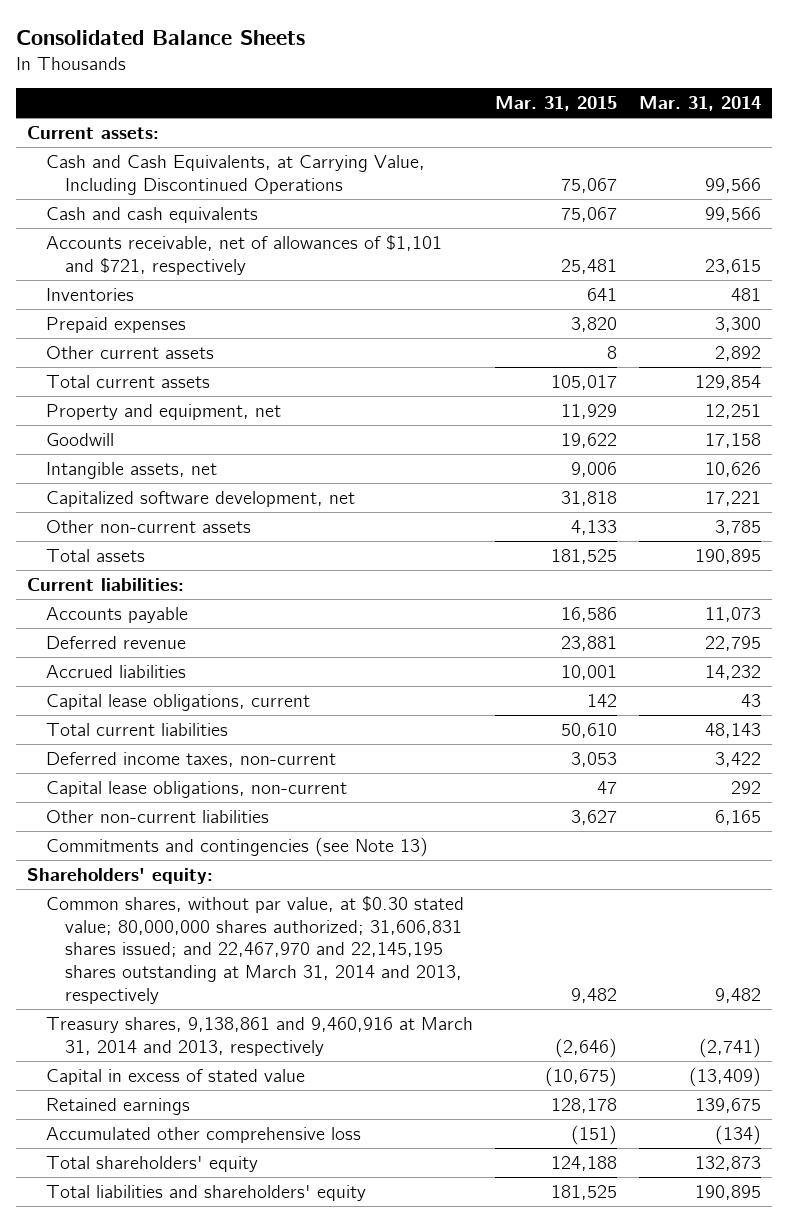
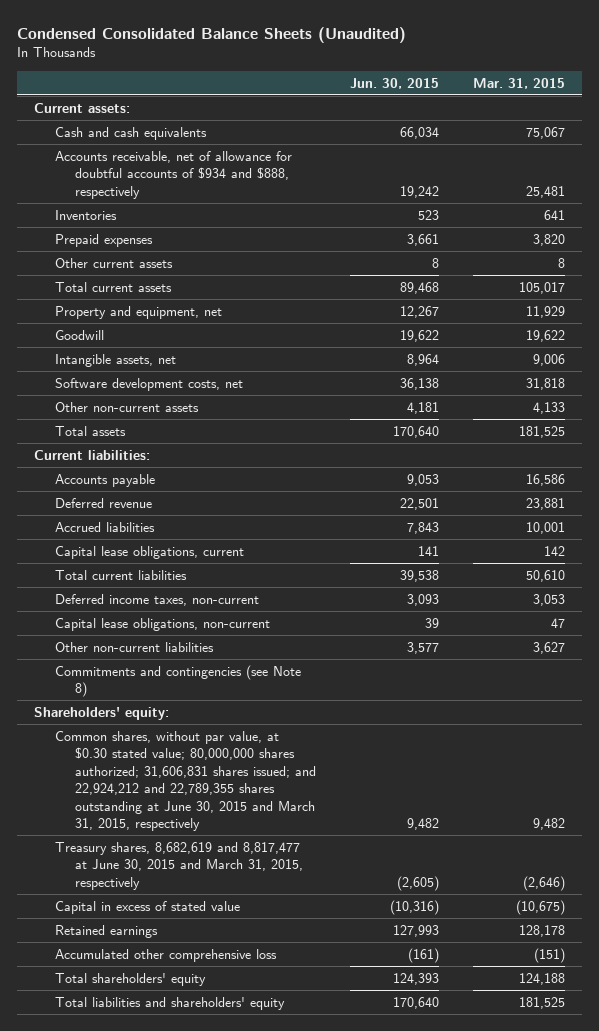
- Consolidated Balance Sheets
+ Condensed Consolidated Balance Sheets (Unaudited)
- | Mar. 31, 2015 | Mar. 31, 2014
+ | Jun. 30, 2015 | Mar. 31, 2015
- Cash and Cash Equivalents, at Carrying Value, Including Discontinued Operations | 75,067 | 99,566
- Accounts receivable, net of allowances of $1,101 and $721, respectively | 25,481 | 23,615
+ Accounts receivable, net of allowance for doubtful accounts of $934 and $888, respectively | 19,242 | 25,481
- Capitalized software development, net | 31,818 | 17,221
+ Software development costs, net | 36,138 | 31,818
- Commitments and contingencies (see Note 13)
+ Commitments and contingencies (see Note 8)
- Common shares, without par value, at $0.30 stated value; 80,000,000 shares authorized; 31,606,831 shares issued; and 22,467,970 and 22,145,195 shares outstanding at March 31, 2014 and 2013, respectively | 9,482 | 9,482
- Treasury shares, 9,138,861 and 9,460,916 at March 31, 2014 and 2013, respectively | (2,646) | (2,741)
+ Common shares, without par value, at $0.30 stated value; 80,000,000 shares authorized; 31,606,831 shares issued; and 22,924,212 and 22,789,355 shares outstanding at June 30, 2015 and March 31, 2015, respectively | 9,482 | 9,482
+ Treasury shares, 8,682,619 and 8,817,477 at June 30, 2015 and March 31, 2015, respectively | (2,605) | (2,646)

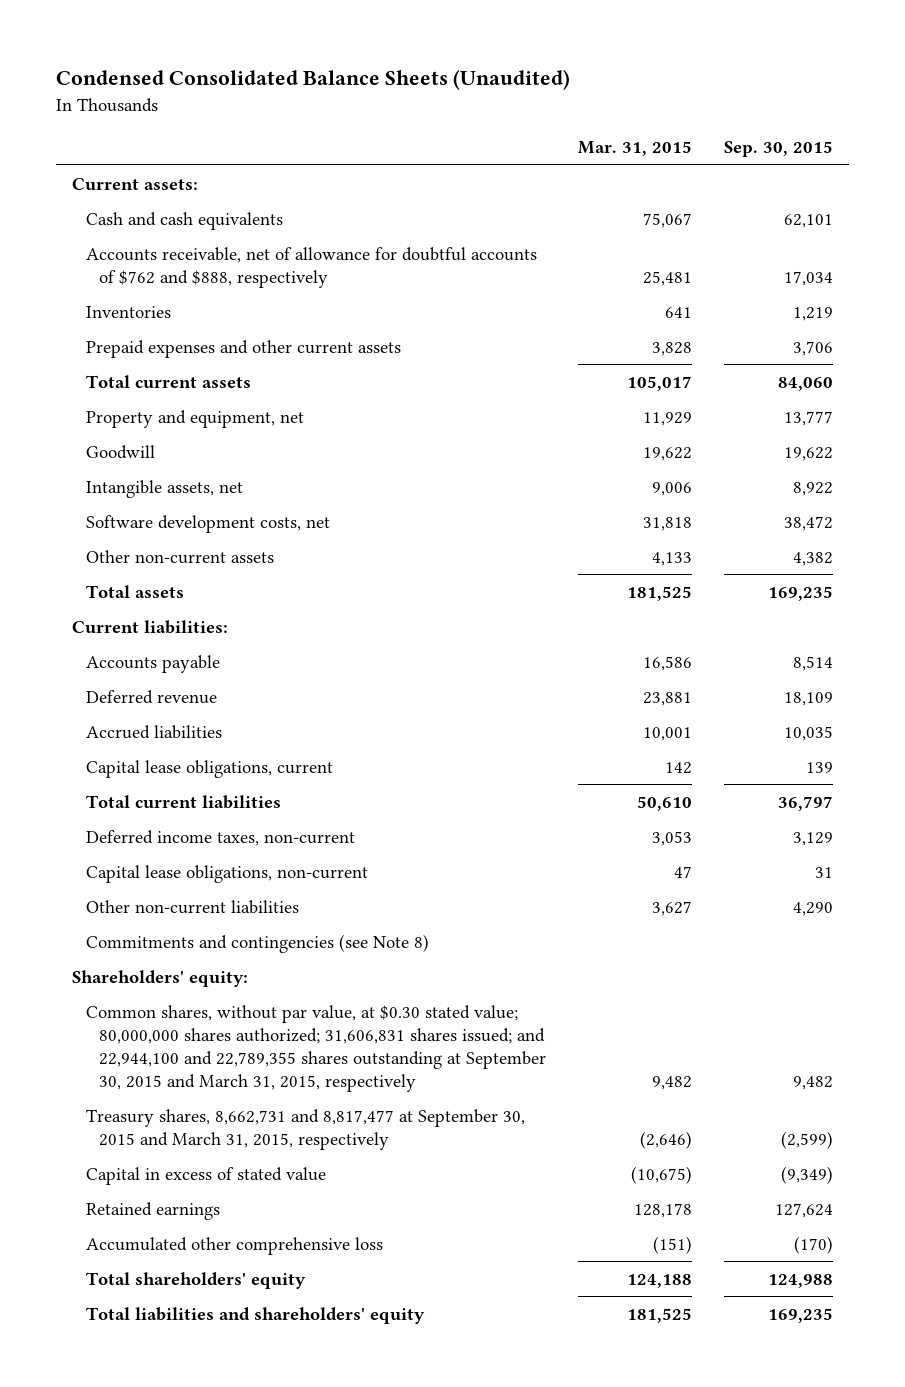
- | Jun. 30, 2015 | Mar. 31, 2015
+ | Mar. 31, 2015 | Sep. 30, 2015
- Accounts receivable, net of allowance for doubtful accounts of $934 and $888, respectively | 19,242 | 25,481
+ Accounts receivable, net of allowance for doubtful accounts of $762 and $888, respectively | 25,481 | 17,034
- Prepaid expenses | 3,661 | 3,820
- Other current assets | 8 | 8
+ Prepaid expenses and other current assets | 3,828 | 3,706
- Common shares, without par value, at $0.30 stated value; 80,000,000 shares authorized; 31,606,831 shares issued; and 22,924,212 and 22,789,355 shares outstanding at June 30, 2015 and March 31, 2015, respectively | 9,482 | 9,482
- Treasury shares, 8,682,619 and 8,817,477 at June 30, 2015 and March 31, 2015, respectively | (2,605) | (2,646)
+ Common shares, without par value, at $0.30 stated value; 80,000,000 shares authorized; 31,606,831 shares issued; and 22,944,100 and 22,789,355 shares outstanding at September 30, 2015 and March 31, 2015, respectively | 9,482 | 9,482
+ Treasury shares, 8,662,731 and 8,817,477 at September 30, 2015 and March 31, 2015, respectively | (2,646) | (2,599)

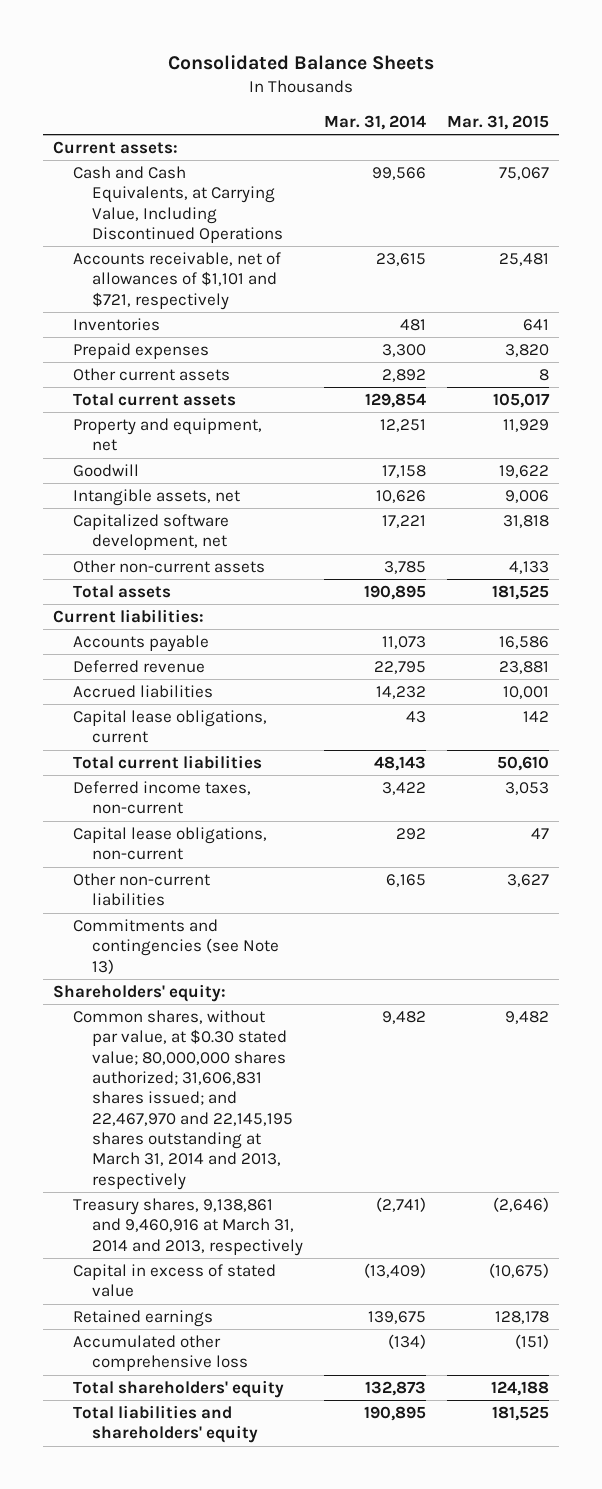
- Condensed Consolidated Balance Sheets (Unaudited)
+ Consolidated Balance Sheets
- | Mar. 31, 2015 | Sep. 30, 2015
+ | Mar. 31, 2014 | Mar. 31, 2015
- Cash and cash equivalents | 75,067 | 62,101
- Accounts receivable, net of allowance for doubtful accounts of $762 and $888, respectively | 25,481 | 17,034
+ Cash and Cash Equivalents, at Carrying Value, Including Discontinued Operations | 99,566 | 75,067
+ Accounts receivable, net of allowances of $1,101 and $721, respectively | 23,615 | 25,481
- Prepaid expenses and other current assets | 3,828 | 3,706
+ Prepaid expenses | 3,300 | 3,820
+ Other current assets | 2,892 | 8
- Software development costs, net | 31,818 | 38,472
+ Capitalized software development, net | 17,221 | 31,818
- Commitments and contingencies (see Note 8)
+ Commitments and contingencies (see Note 13)
- Common shares, without par value, at $0.30 stated value; 80,000,000 shares authorized; 31,606,831 shares issued; and 22,944,100 and 22,789,355 shares outstanding at September 30, 2015 and March 31, 2015, respectively | 9,482 | 9,482
- Treasury shares, 8,662,731 and 8,817,477 at September 30, 2015 and March 31, 2015, respectively | (2,646) | (2,599)
+ Common shares, without par value, at $0.30 stated value; 80,000,000 shares authorized; 31,606,831 shares issued; and 22,467,970 and 22,145,195 shares outstanding at March 31, 2014 and 2013, respectively | 9,482 | 9,482
+ Treasury shares, 9,138,861 and 9,460,916 at March 31, 2014 and 2013, respectively | (2,741) | (2,646)

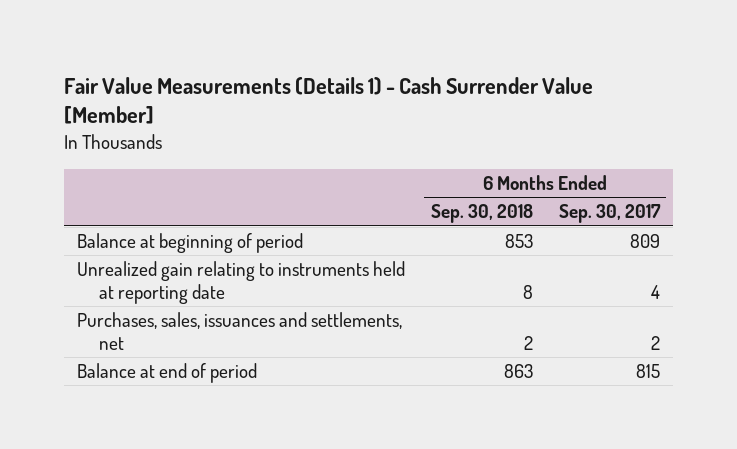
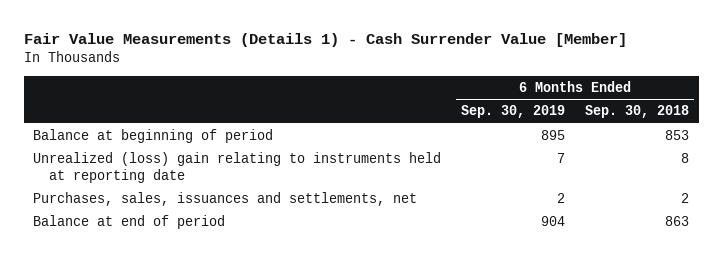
- | 6 Months Ended Sep. 30, 2018 | 6 Months Ended Sep. 30, 2017
+ | 6 Months Ended Sep. 30, 2019 | 6 Months Ended Sep. 30, 2018
- Unrealized gain relating to instruments held at reporting date | 8 | 4
+ Unrealized (loss) gain relating to instruments held at reporting date | 7 | 8

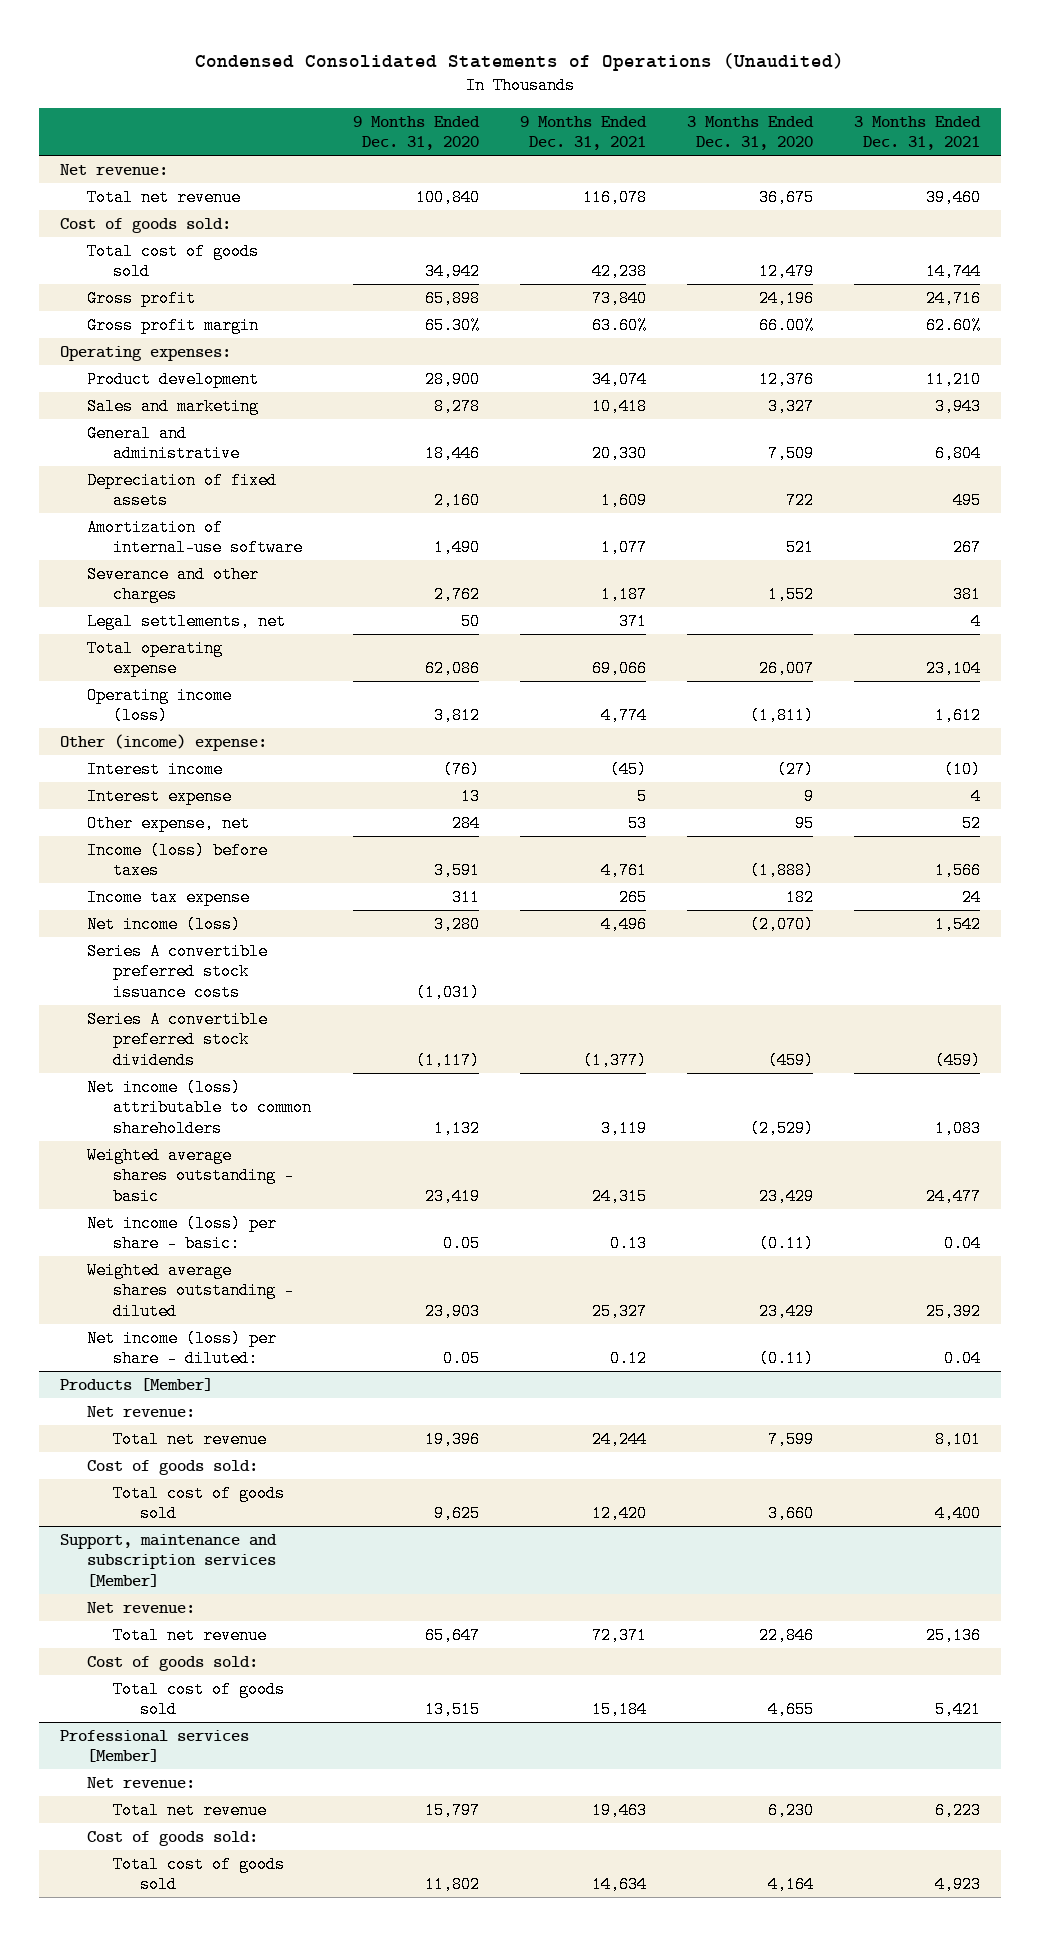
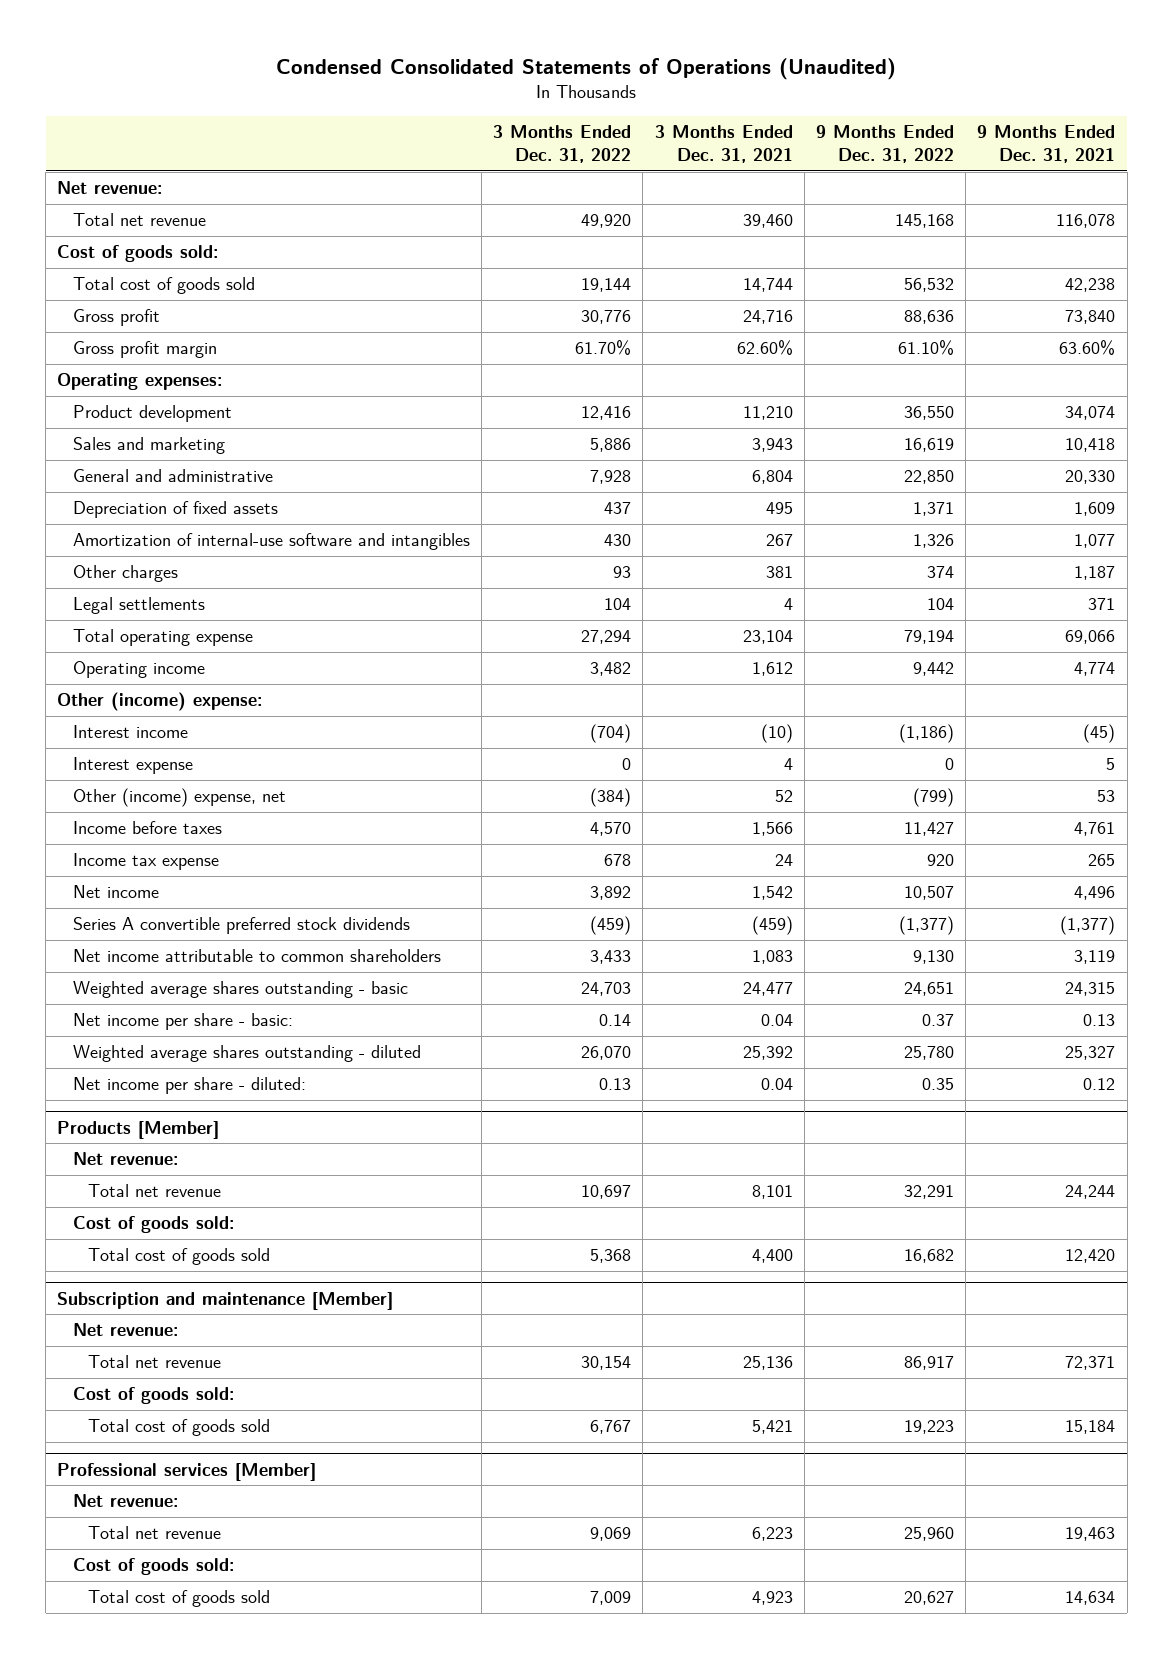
- | 9 Months Ended Dec. 31, 2020 | 9 Months Ended Dec. 31, 2021 | 3 Months Ended Dec. 31, 2020 | 3 Months Ended Dec. 31, 2021
+ | 3 Months Ended Dec. 31, 2022 | 3 Months Ended Dec. 31, 2021 | 9 Months Ended Dec. 31, 2022 | 9 Months Ended Dec. 31, 2021
- Amortization of internal-use software | 1,490 | 1,077 | 521 | 267
- Severance and other charges | 2,762 | 1,187 | 1,552 | 381
- Legal settlements, net | 50 | 371 | | 4
+ Amortization of internal-use software and intangibles | 430 | 267 | 1,326 | 1,077
+ Other charges | 93 | 381 | 374 | 1,187
+ Legal settlements | 104 | 4 | 104 | 371
- Operating income (loss) | 3,812 | 4,774 | (1,811) | 1,612
+ Operating income | 3,482 | 1,612 | 9,442 | 4,774
- Other expense, net | 284 | 53 | 95 | 52
- Income (loss) before taxes | 3,591 | 4,761 | (1,888) | 1,566
+ Other (income) expense, net | (384) | 52 | (799) | 53
+ Income before taxes | 4,570 | 1,566 | 11,427 | 4,761
- Net income (loss) | 3,280 | 4,496 | (2,070) | 1,542
- Series A convertible preferred stock issuance costs | (1,031) | | |
+ Net income | 3,892 | 1,542 | 10,507 | 4,496
- Net income (loss) attributable to common shareholders | 1,132 | 3,119 | (2,529) | 1,083
+ Net income attributable to common shareholders | 3,433 | 1,083 | 9,130 | 3,119
- Net income (loss) per share - basic: | 0.05 | 0.13 | (0.11) | 0.04
+ Net income per share - basic: | 0.14 | 0.04 | 0.37 | 0.13
- Net income (loss) per share - diluted: | 0.05 | 0.12 | (0.11) | 0.04
+ Net income per share - diluted: | 0.13 | 0.04 | 0.35 | 0.12
- Support, maintenance and subscription services [Member]
+ Subscription and maintenance [Member]

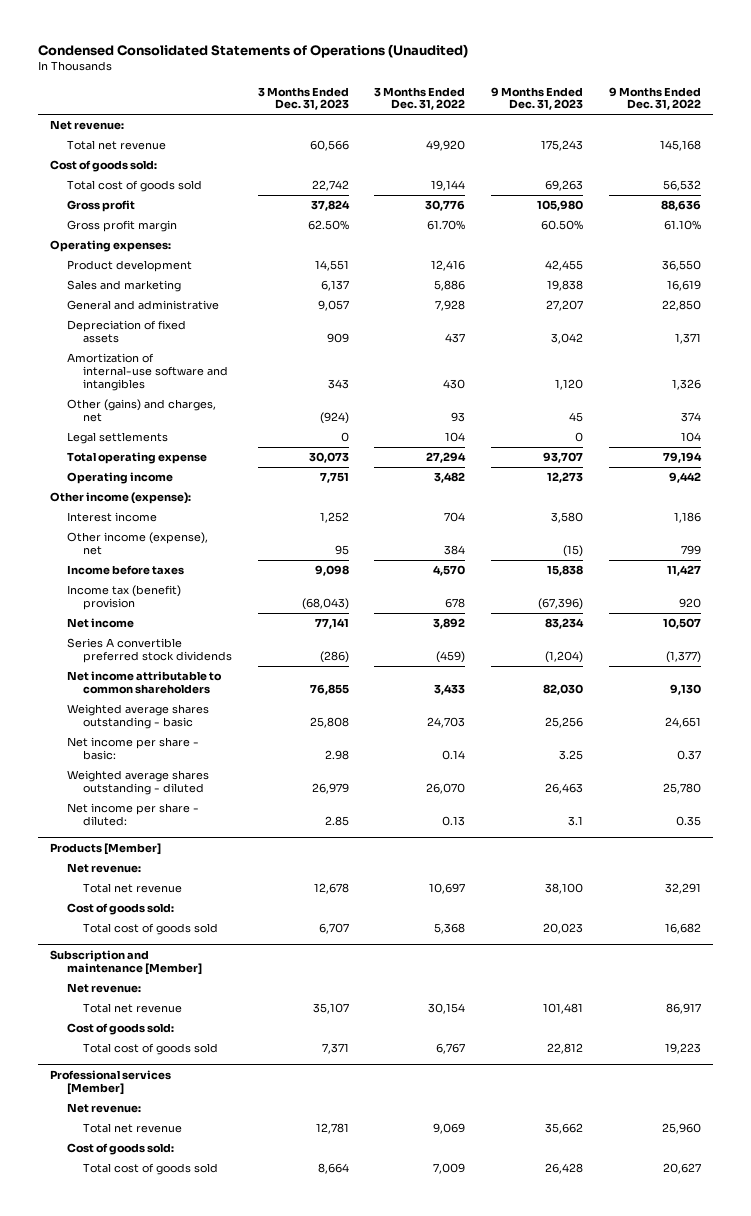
- | 3 Months Ended Dec. 31, 2022 | 3 Months Ended Dec. 31, 2021 | 9 Months Ended Dec. 31, 2022 | 9 Months Ended Dec. 31, 2021
+ | 3 Months Ended Dec. 31, 2023 | 3 Months Ended Dec. 31, 2022 | 9 Months Ended Dec. 31, 2023 | 9 Months Ended Dec. 31, 2022
- Other charges | 93 | 381 | 374 | 1,187
+ Other (gains) and charges, net | (924) | 93 | 45 | 374
- Other (income) expense:
- Interest income | (704) | (10) | (1,186) | (45)
- Interest expense | 0 | 4 | 0 | 5
- Other (income) expense, net | (384) | 52 | (799) | 53
+ Other income (expense):
+ Interest income | 1,252 | 704 | 3,580 | 1,186
+ Other income (expense), net | 95 | 384 | (15) | 799
- Income tax expense | 678 | 24 | 920 | 265
+ Income tax (benefit) provision | (68,043) | 678 | (67,396) | 920

